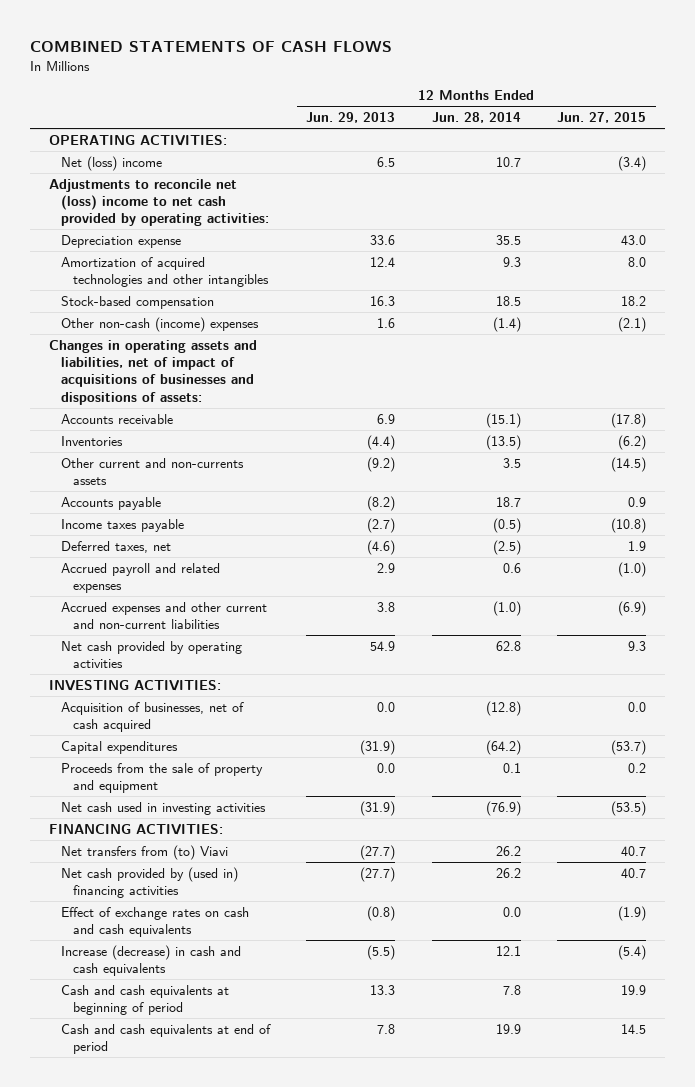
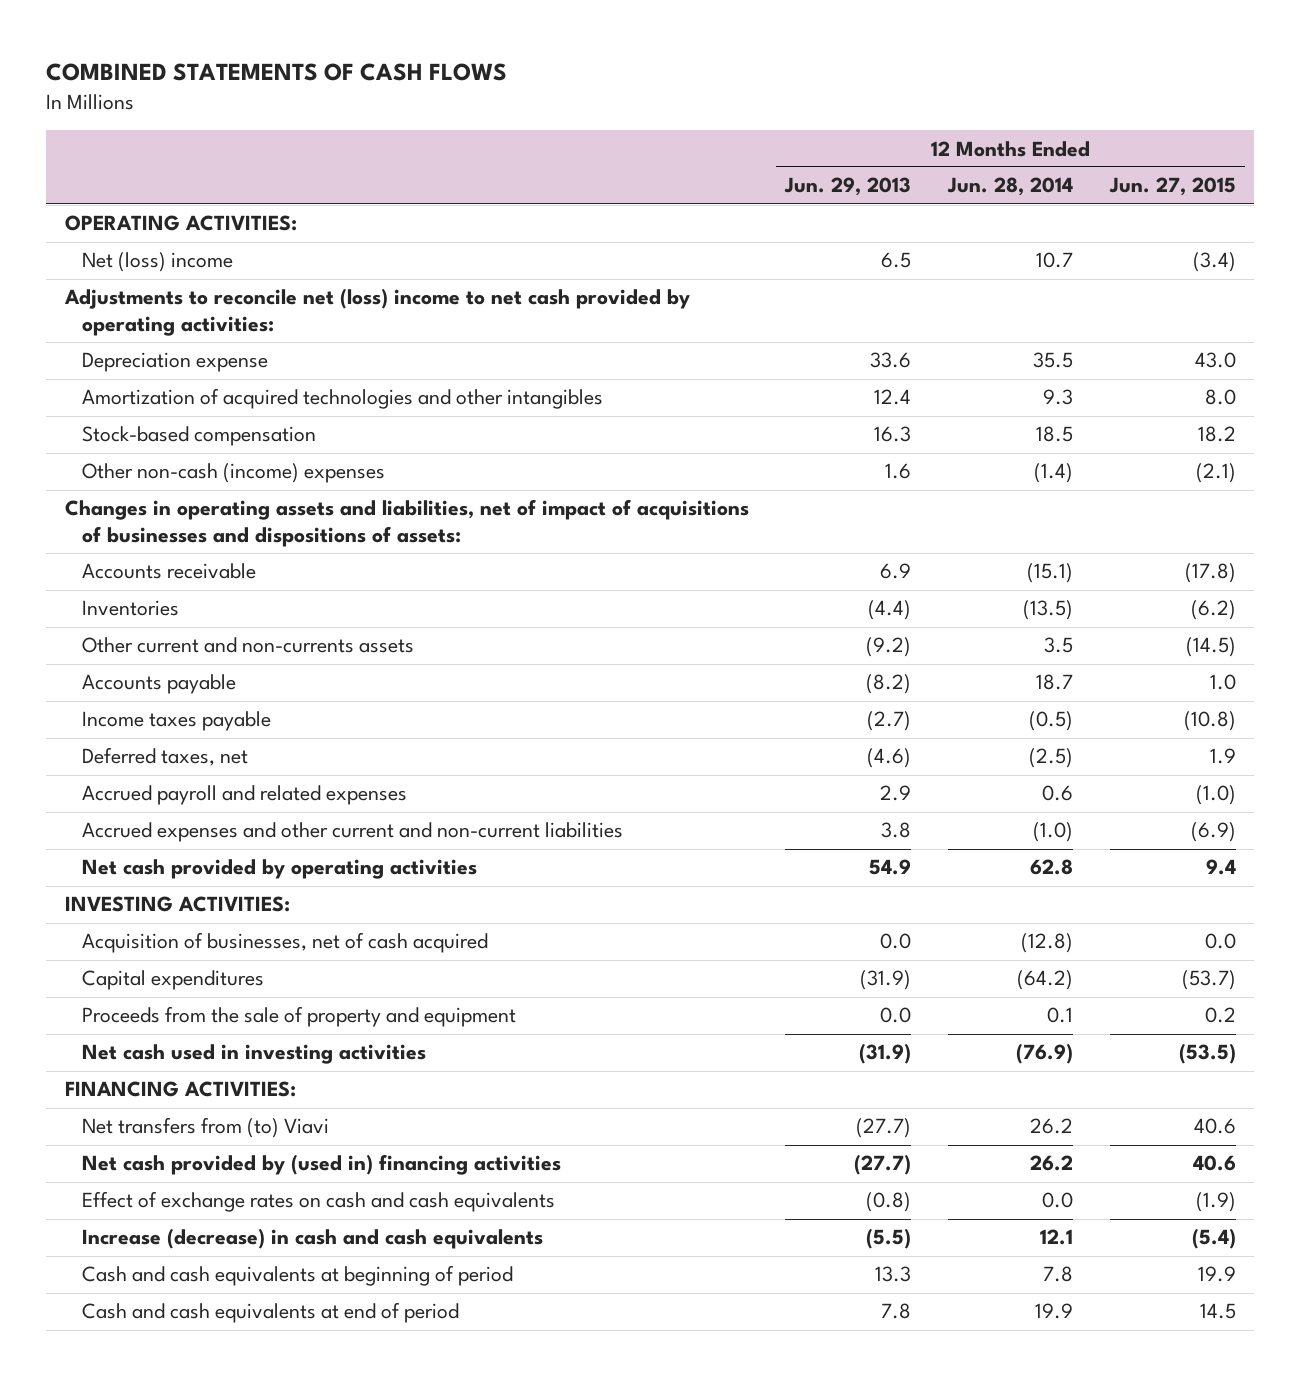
- Accounts payable | (8.2) | 18.7 | 0.9
+ Accounts payable | (8.2) | 18.7 | 1.0
- Net cash provided by operating activities | 54.9 | 62.8 | 9.3
+ Net cash provided by operating activities | 54.9 | 62.8 | 9.4
- Net transfers from (to) Viavi | (27.7) | 26.2 | 40.7
- Net cash provided by (used in) financing activities | (27.7) | 26.2 | 40.7
+ Net transfers from (to) Viavi | (27.7) | 26.2 | 40.6
+ Net cash provided by (used in) financing activities | (27.7) | 26.2 | 40.6

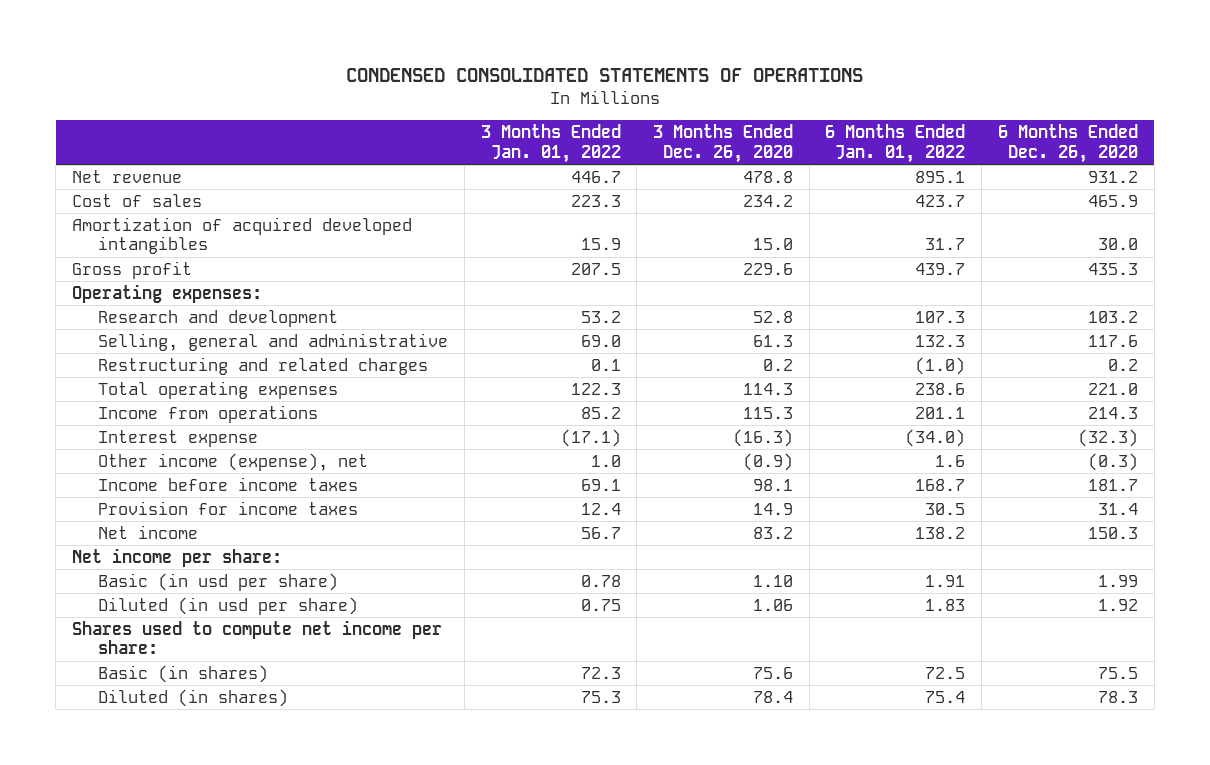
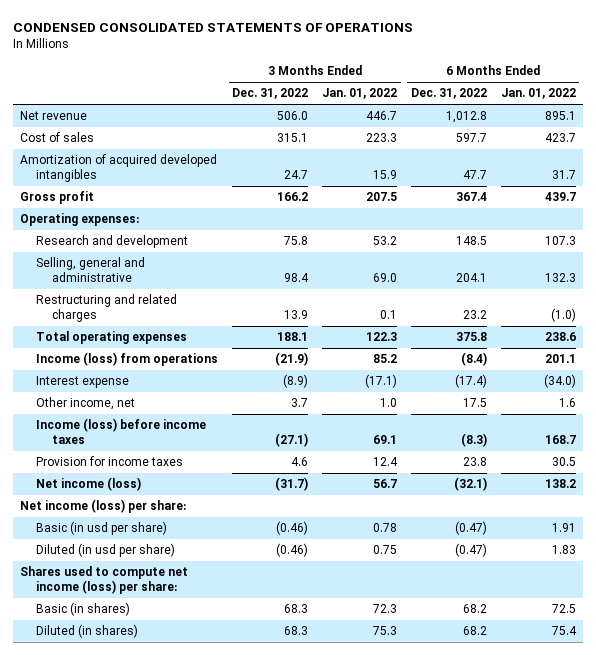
- | 3 Months Ended Jan. 01, 2022 | 3 Months Ended Dec. 26, 2020 | 6 Months Ended Jan. 01, 2022 | 6 Months Ended Dec. 26, 2020
+ | 3 Months Ended Dec. 31, 2022 | 3 Months Ended Jan. 01, 2022 | 6 Months Ended Dec. 31, 2022 | 6 Months Ended Jan. 01, 2022
- Income from operations | 85.2 | 115.3 | 201.1 | 214.3
+ Income (loss) from operations | (21.9) | 85.2 | (8.4) | 201.1
- Other income (expense), net | 1.0 | (0.9) | 1.6 | (0.3)
- Income before income taxes | 69.1 | 98.1 | 168.7 | 181.7
+ Other income, net | 3.7 | 1.0 | 17.5 | 1.6
+ Income (loss) before income taxes | (27.1) | 69.1 | (8.3) | 168.7
- Net income | 56.7 | 83.2 | 138.2 | 150.3
- Net income per share:
+ Net income (loss) | (31.7) | 56.7 | (32.1) | 138.2
+ Net income (loss) per share:
- Shares used to compute net income per share:
+ Shares used to compute net income (loss) per share:

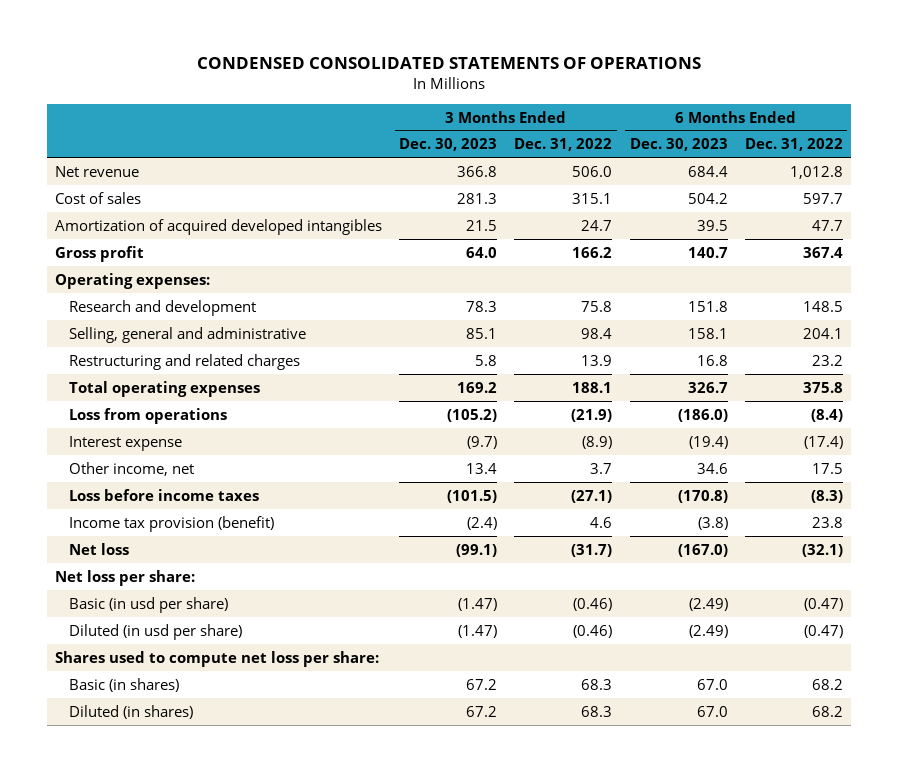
- | 3 Months Ended Dec. 31, 2022 | 3 Months Ended Jan. 01, 2022 | 6 Months Ended Dec. 31, 2022 | 6 Months Ended Jan. 01, 2022
+ | 3 Months Ended Dec. 30, 2023 | 3 Months Ended Dec. 31, 2022 | 6 Months Ended Dec. 30, 2023 | 6 Months Ended Dec. 31, 2022
- Income (loss) from operations | (21.9) | 85.2 | (8.4) | 201.1
+ Loss from operations | (105.2) | (21.9) | (186.0) | (8.4)
- Income (loss) before income taxes | (27.1) | 69.1 | (8.3) | 168.7
- Provision for income taxes | 4.6 | 12.4 | 23.8 | 30.5
- Net income (loss) | (31.7) | 56.7 | (32.1) | 138.2
- Net income (loss) per share:
+ Loss before income taxes | (101.5) | (27.1) | (170.8) | (8.3)
+ Income tax provision (benefit) | (2.4) | 4.6 | (3.8) | 23.8
+ Net loss | (99.1) | (31.7) | (167.0) | (32.1)
+ Net loss per share:
- Shares used to compute net income (loss) per share:
+ Shares used to compute net loss per share:

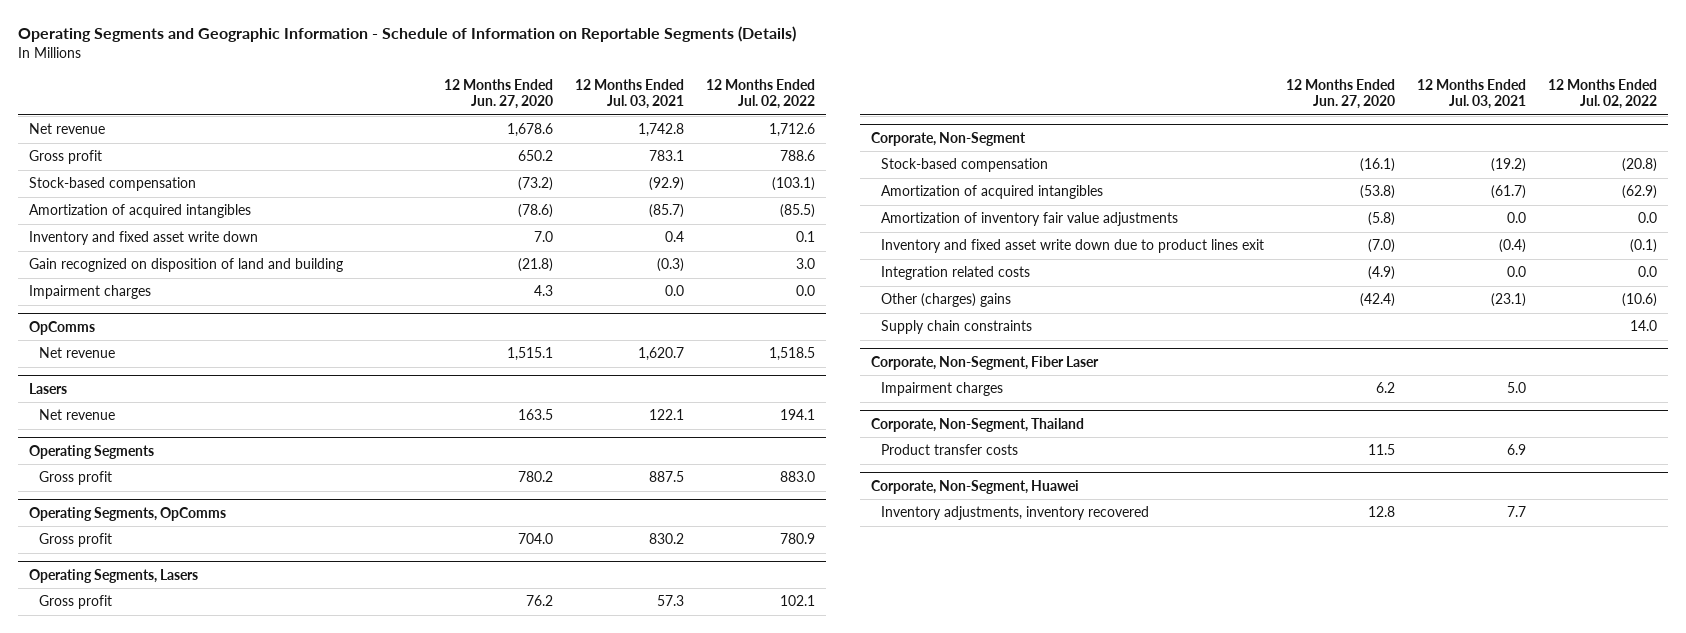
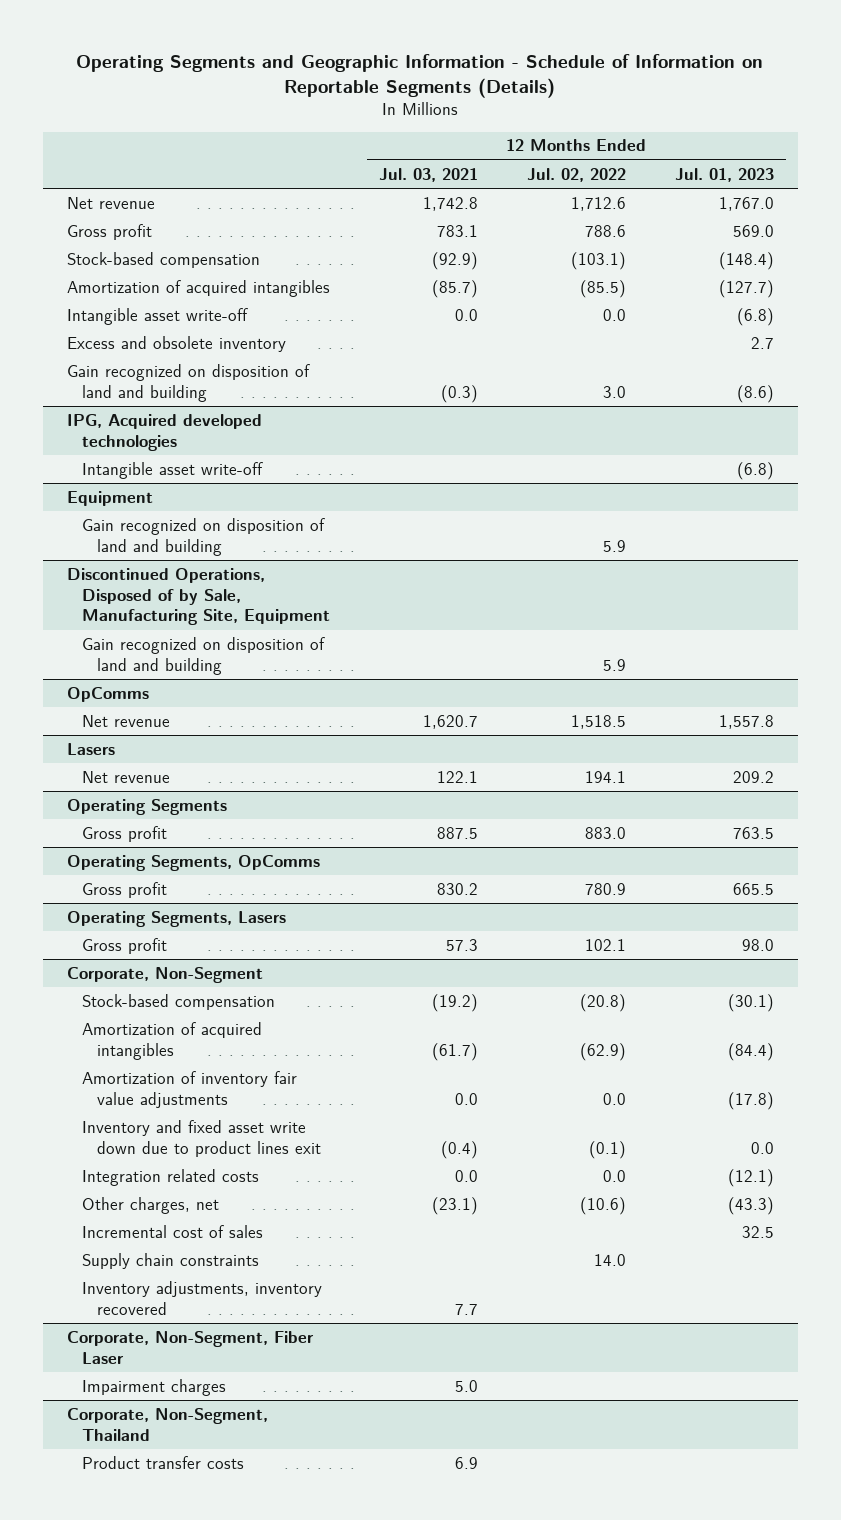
- | 12 Months Ended Jun. 27, 2020 | 12 Months Ended Jul. 03, 2021 | 12 Months Ended Jul. 02, 2022
+ | 12 Months Ended Jul. 03, 2021 | 12 Months Ended Jul. 02, 2022 | 12 Months Ended Jul. 01, 2023
- Inventory and fixed asset write down | 7.0 | 0.4 | 0.1
+ Intangible asset write-off | 0.0 | 0.0 | (6.8)
+ Excess and obsolete inventory | | | 2.7
- Impairment charges | 4.3 | 0.0 | 0.0
+ IPG, Acquired developed technologies
+ Intangible asset write-off | | | (6.8)
+ Equipment
+ Gain recognized on disposition of land and building | | 5.9 |
+ Discontinued Operations, Disposed of by Sale, Manufacturing Site, Equipment
+ Gain recognized on disposition of land and building | | 5.9 |
@ Corporate, Non-Segment
- Other (charges) gains | (42.4) | (23.1) | (10.6)
+ Other charges, net | (23.1) | (10.6) | (43.3)
+ Incremental cost of sales | | | 32.5
+ Inventory adjustments, inventory recovered | 7.7 | |
- Corporate, Non-Segment, Huawei
- Inventory adjustments, inventory recovered | 12.8 | 7.7 |

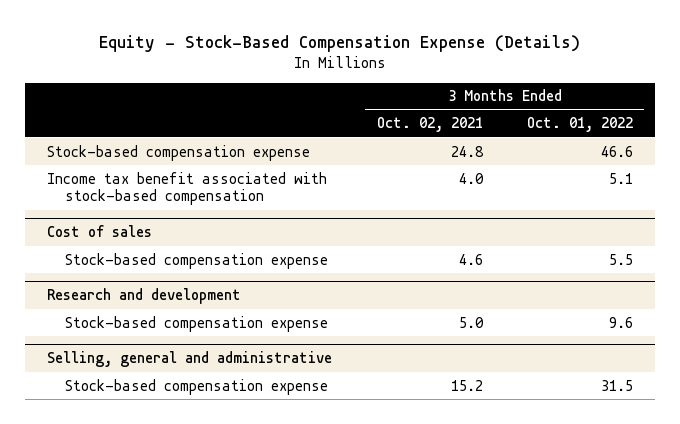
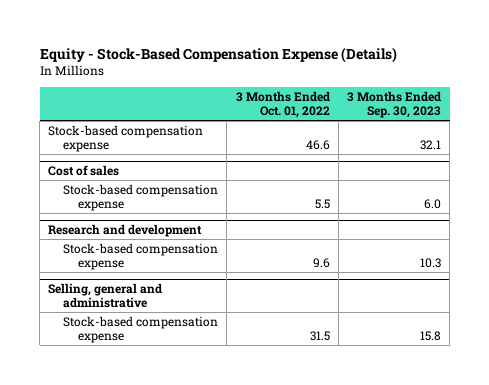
- | 3 Months Ended Oct. 02, 2021 | 3 Months Ended Oct. 01, 2022
+ | 3 Months Ended Oct. 01, 2022 | 3 Months Ended Sep. 30, 2023
- Income tax benefit associated with stock-based compensation | 4.0 | 5.1

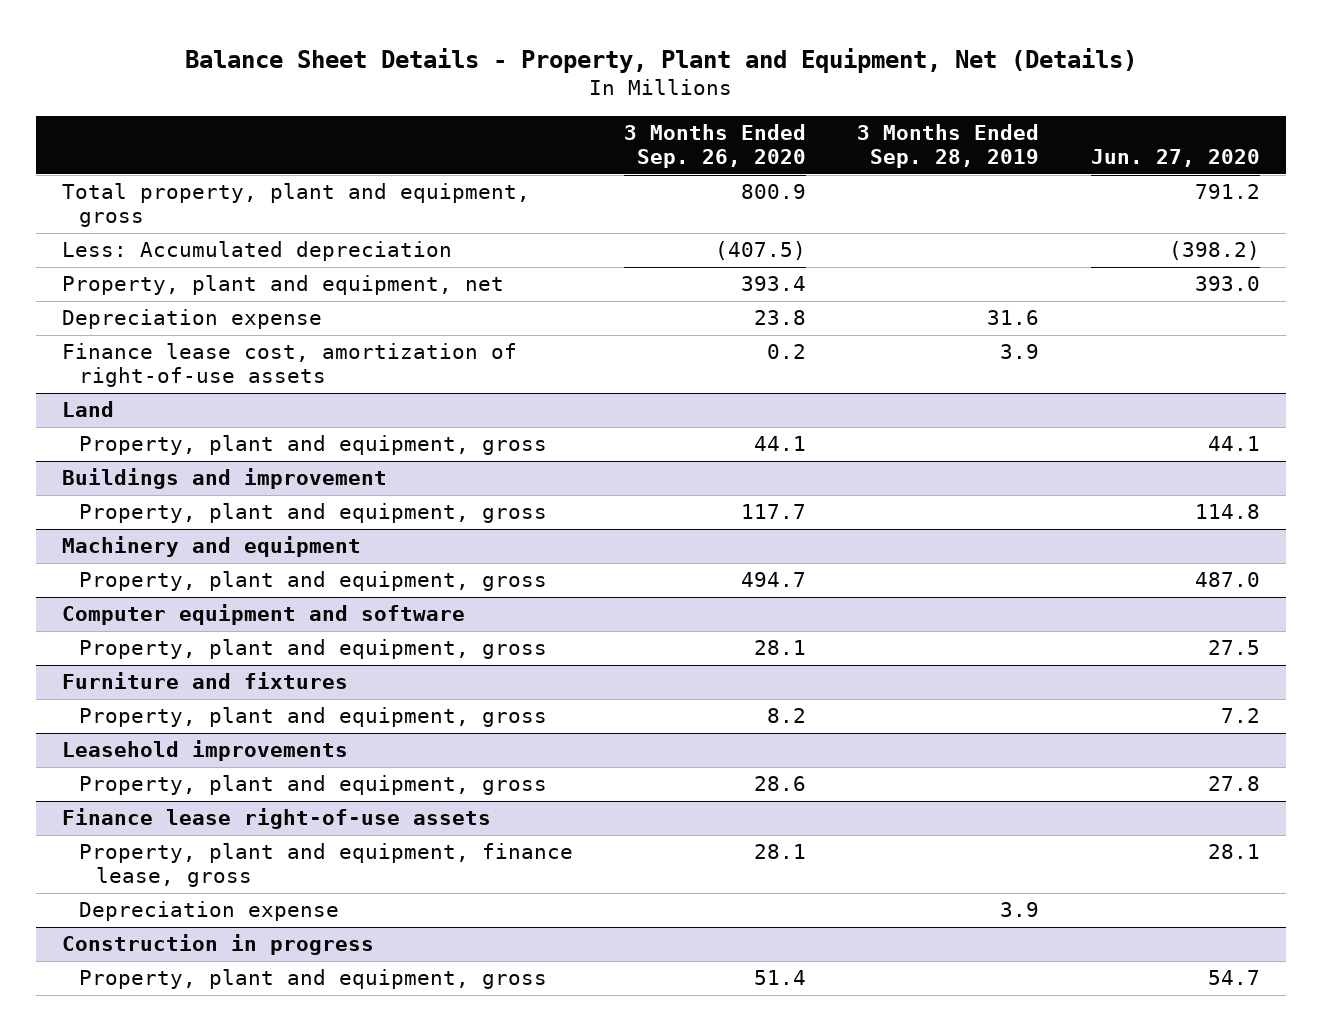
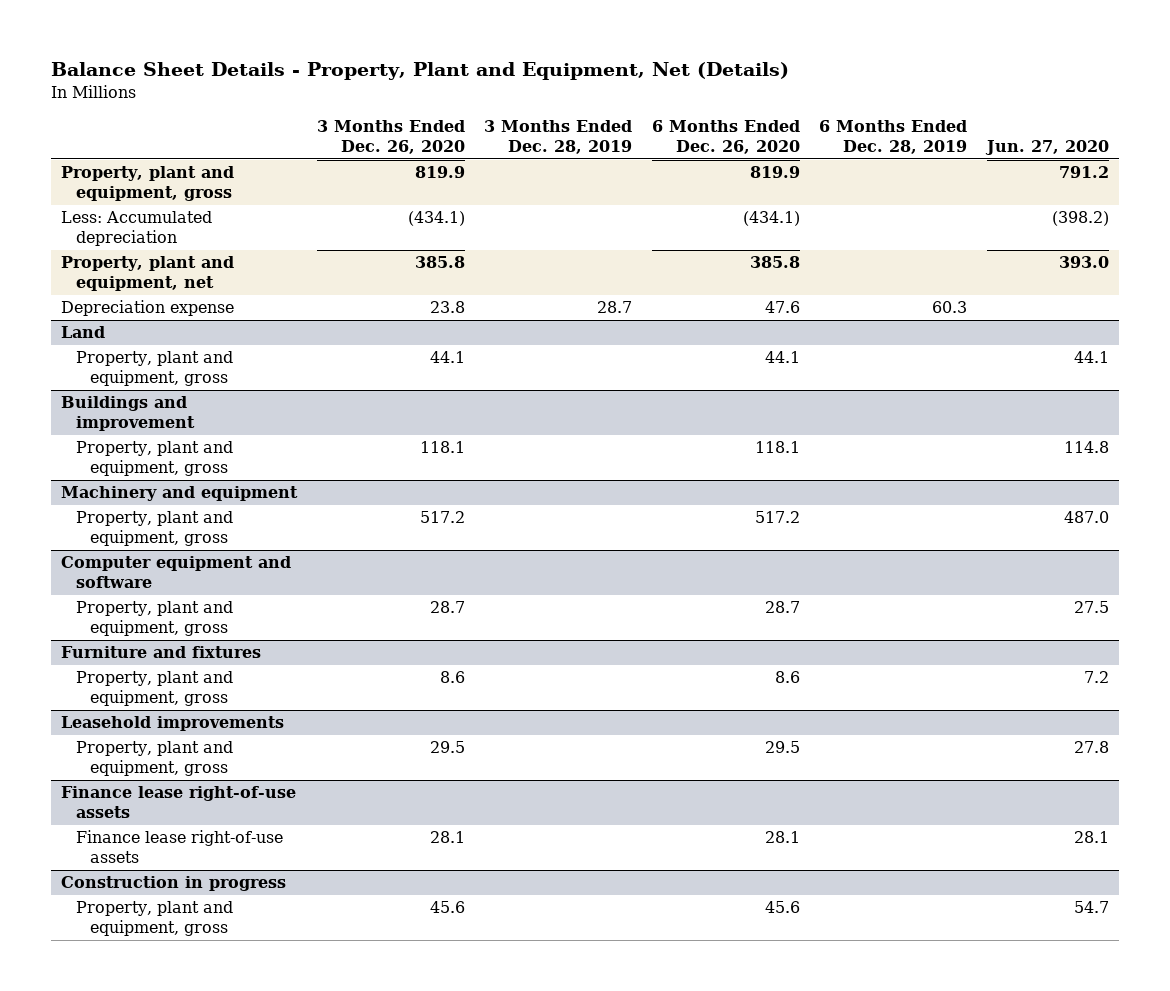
- | 3 Months Ended Sep. 26, 2020 | 3 Months Ended Sep. 28, 2019 | Jun. 27, 2020
+ | 3 Months Ended Dec. 26, 2020 | 3 Months Ended Dec. 28, 2019 | 6 Months Ended Dec. 26, 2020 | 6 Months Ended Dec. 28, 2019 | Jun. 27, 2020
- Total property, plant and equipment, gross | 800.9 | | 791.2
+ Property, plant and equipment, gross | 819.9 | | 819.9 | | 791.2
- Finance lease cost, amortization of right-of-use assets | 0.2 | 3.9 |
@ Finance lease right-of-use assets
- Property, plant and equipment, finance lease, gross | 28.1 | | 28.1
- Depreciation expense | | 3.9 |
+ Finance lease right-of-use assets | 28.1 | | 28.1 | | 28.1

